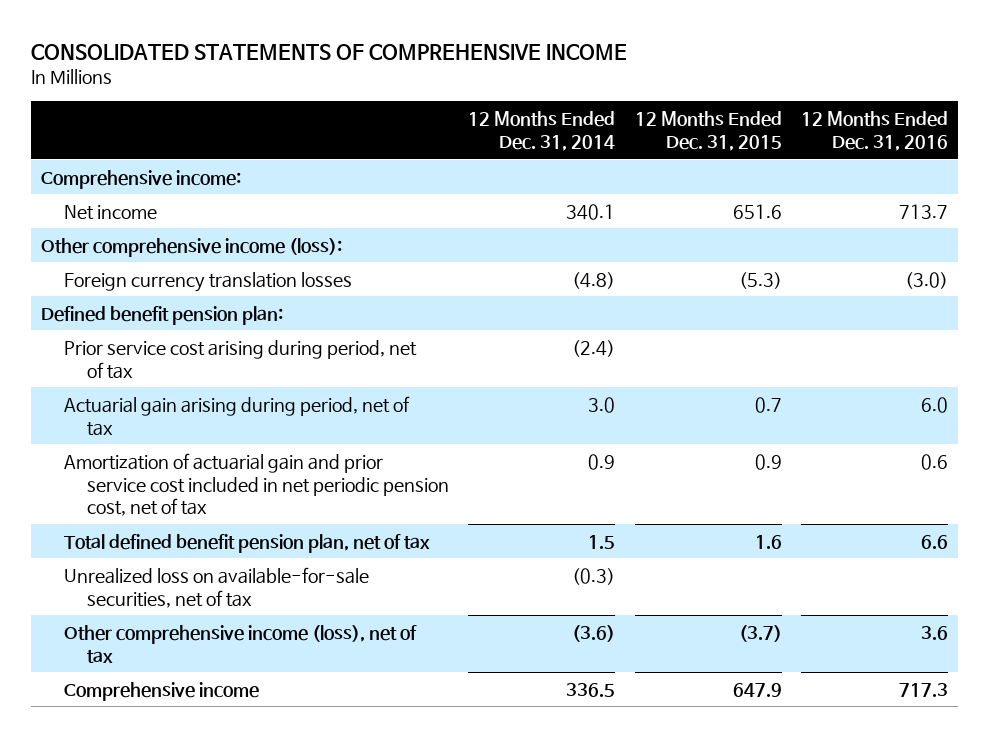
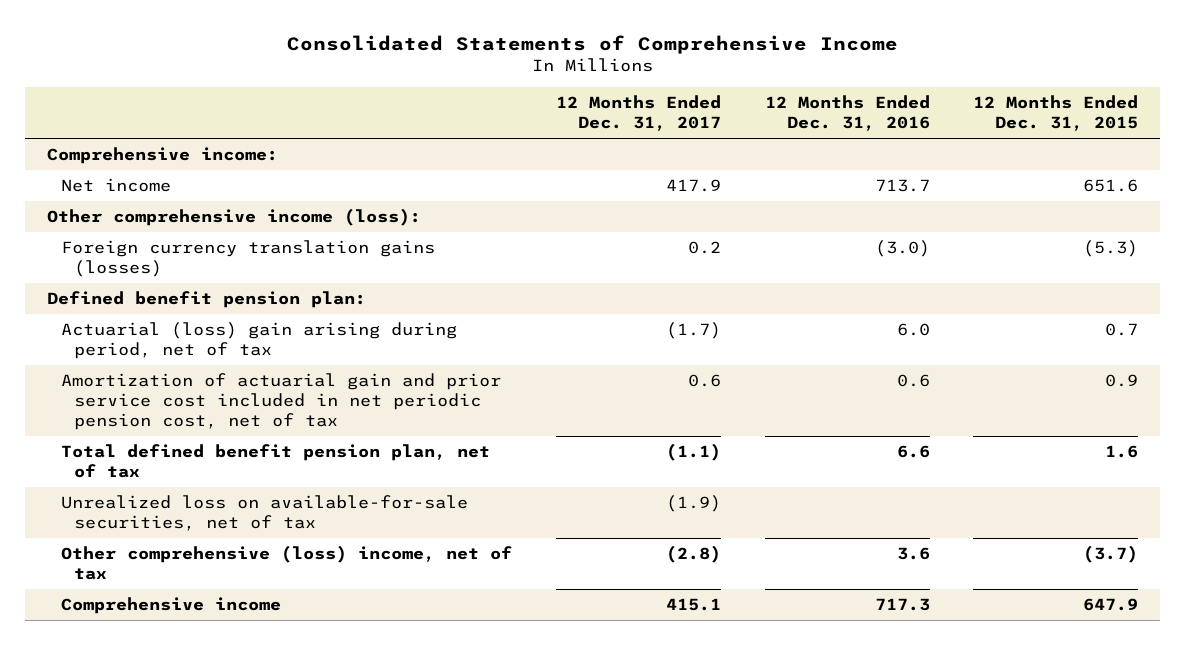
- CONSOLIDATED STATEMENTS OF COMPREHENSIVE INCOME
+ Consolidated Statements of Comprehensive Income
- | 12 Months Ended Dec. 31, 2014 | 12 Months Ended Dec. 31, 2015 | 12 Months Ended Dec. 31, 2016
+ | 12 Months Ended Dec. 31, 2017 | 12 Months Ended Dec. 31, 2016 | 12 Months Ended Dec. 31, 2015
- Foreign currency translation losses | (4.8) | (5.3) | (3.0)
+ Foreign currency translation gains (losses) | 0.2 | (3.0) | (5.3)
- Prior service cost arising during period, net of tax | (2.4) | |
- Actuarial gain arising during period, net of tax | 3.0 | 0.7 | 6.0
+ Actuarial (loss) gain arising during period, net of tax | (1.7) | 6.0 | 0.7
- Other comprehensive income (loss), net of tax | (3.6) | (3.7) | 3.6
+ Other comprehensive (loss) income, net of tax | (2.8) | 3.6 | (3.7)

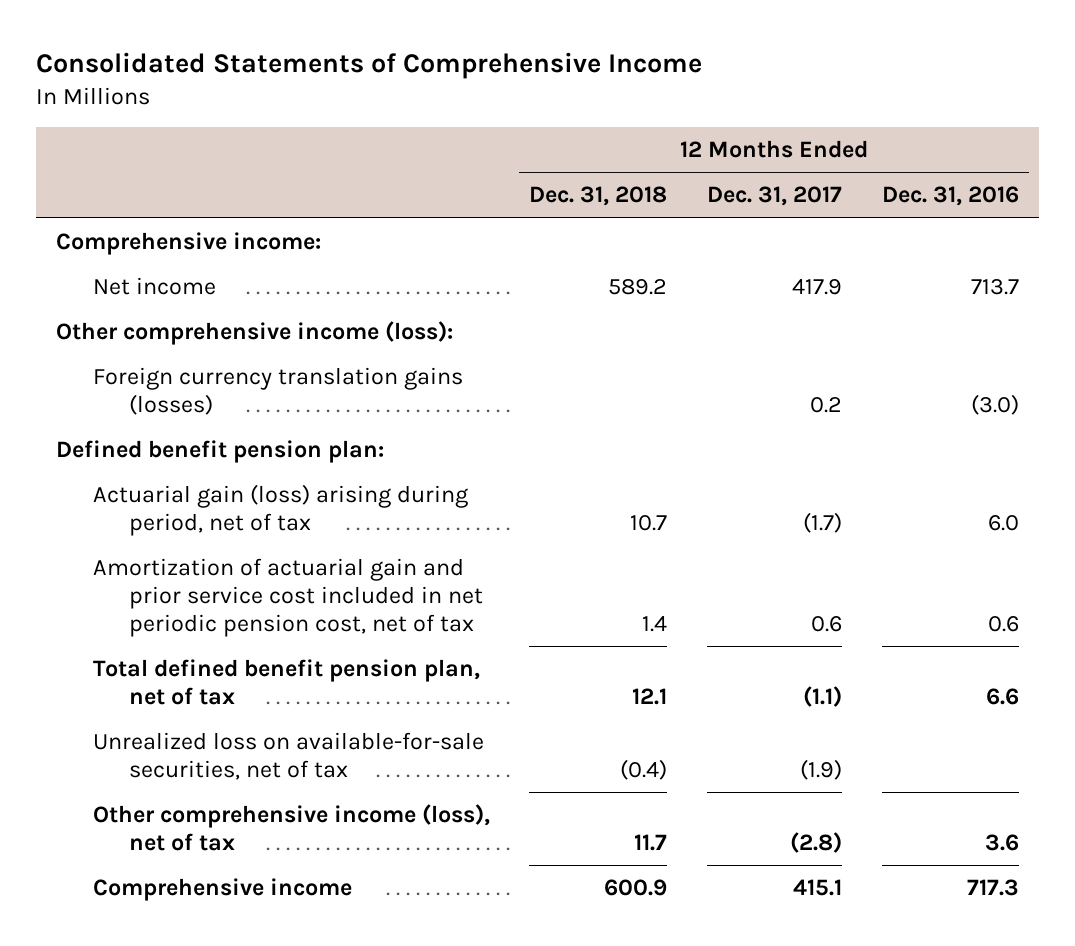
- | 12 Months Ended Dec. 31, 2017 | 12 Months Ended Dec. 31, 2016 | 12 Months Ended Dec. 31, 2015
+ | 12 Months Ended Dec. 31, 2018 | 12 Months Ended Dec. 31, 2017 | 12 Months Ended Dec. 31, 2016
- Actuarial (loss) gain arising during period, net of tax | (1.7) | 6.0 | 0.7
+ Actuarial gain (loss) arising during period, net of tax | 10.7 | (1.7) | 6.0
- Other comprehensive (loss) income, net of tax | (2.8) | 3.6 | (3.7)
+ Other comprehensive income (loss), net of tax | 11.7 | (2.8) | 3.6

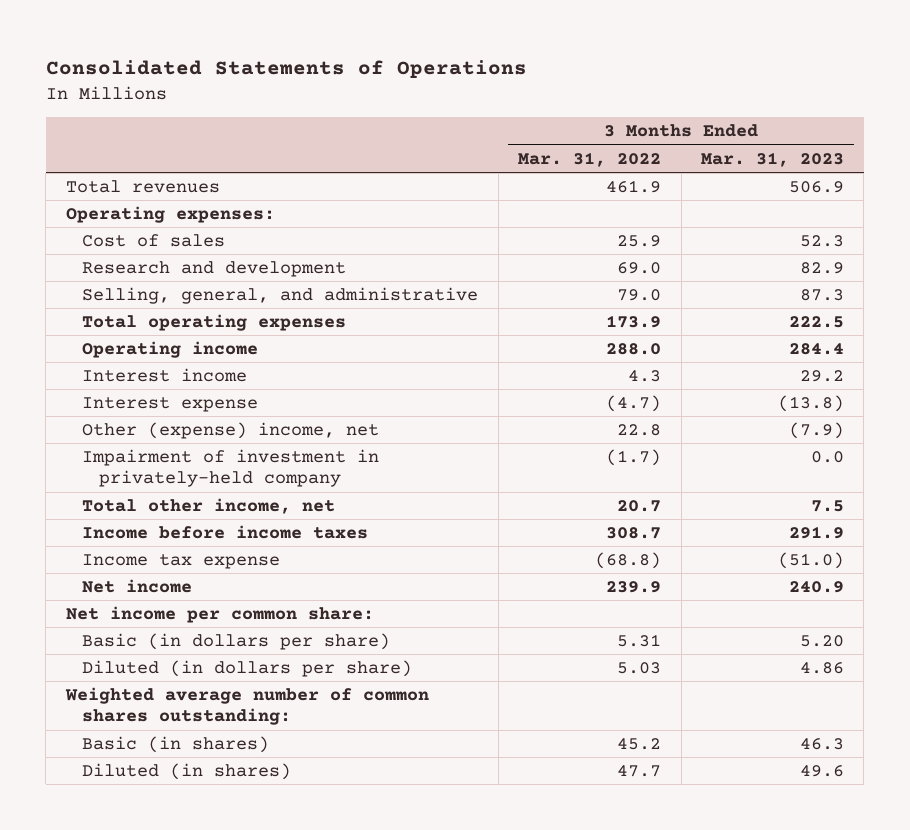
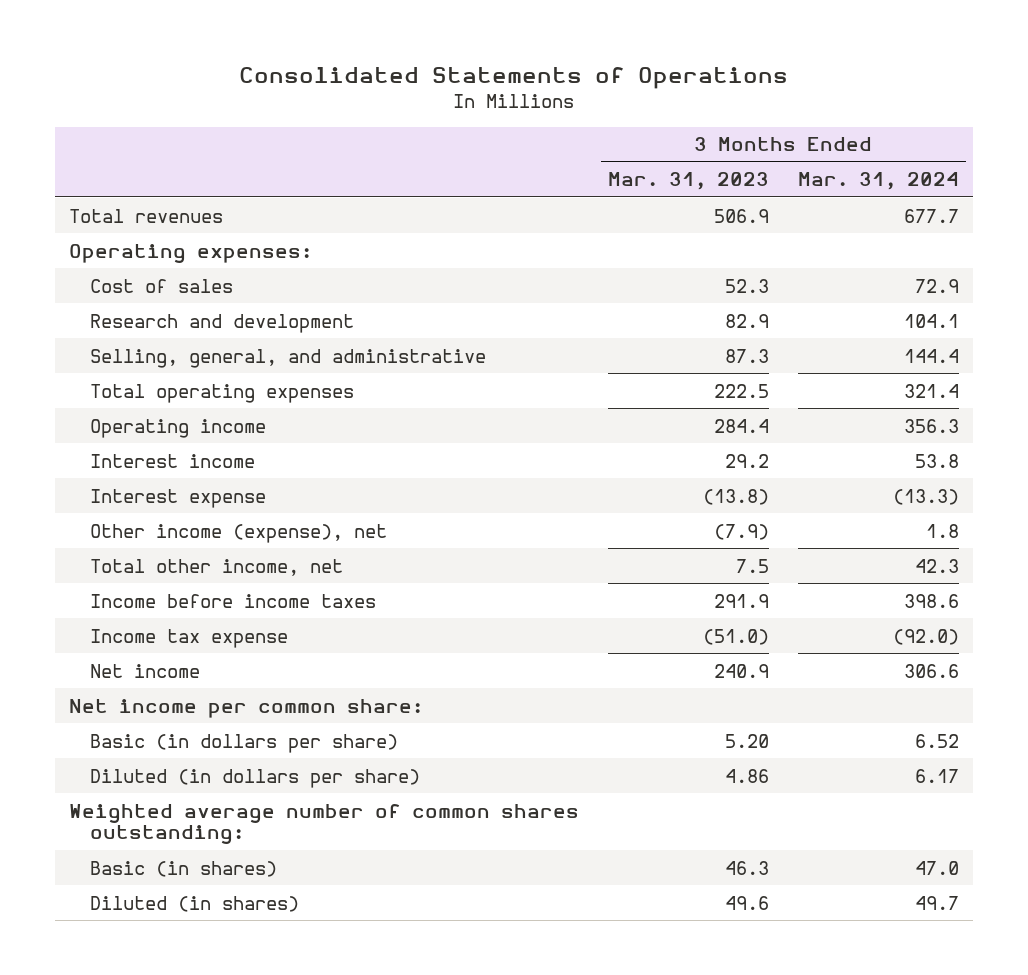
- | 3 Months Ended Mar. 31, 2022 | 3 Months Ended Mar. 31, 2023
+ | 3 Months Ended Mar. 31, 2023 | 3 Months Ended Mar. 31, 2024
- Other (expense) income, net | 22.8 | (7.9)
- Impairment of investment in privately-held company | (1.7) | 0.0
+ Other income (expense), net | (7.9) | 1.8

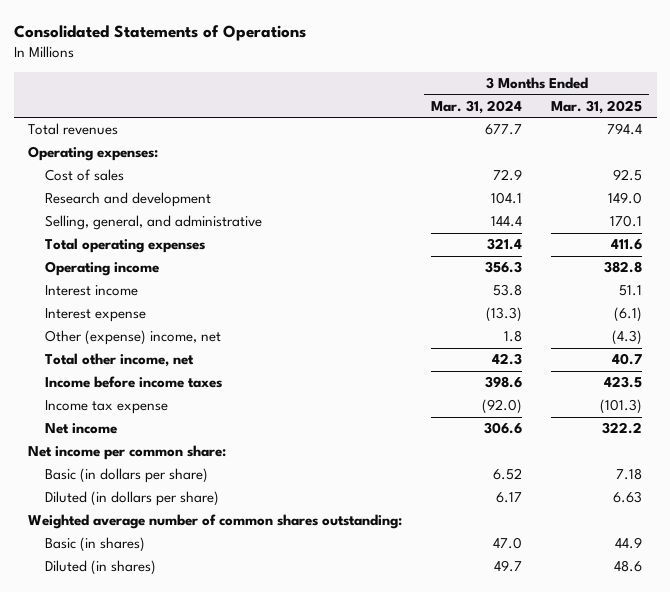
- | 3 Months Ended Mar. 31, 2023 | 3 Months Ended Mar. 31, 2024
+ | 3 Months Ended Mar. 31, 2024 | 3 Months Ended Mar. 31, 2025
- Other income (expense), net | (7.9) | 1.8
+ Other (expense) income, net | 1.8 | (4.3)

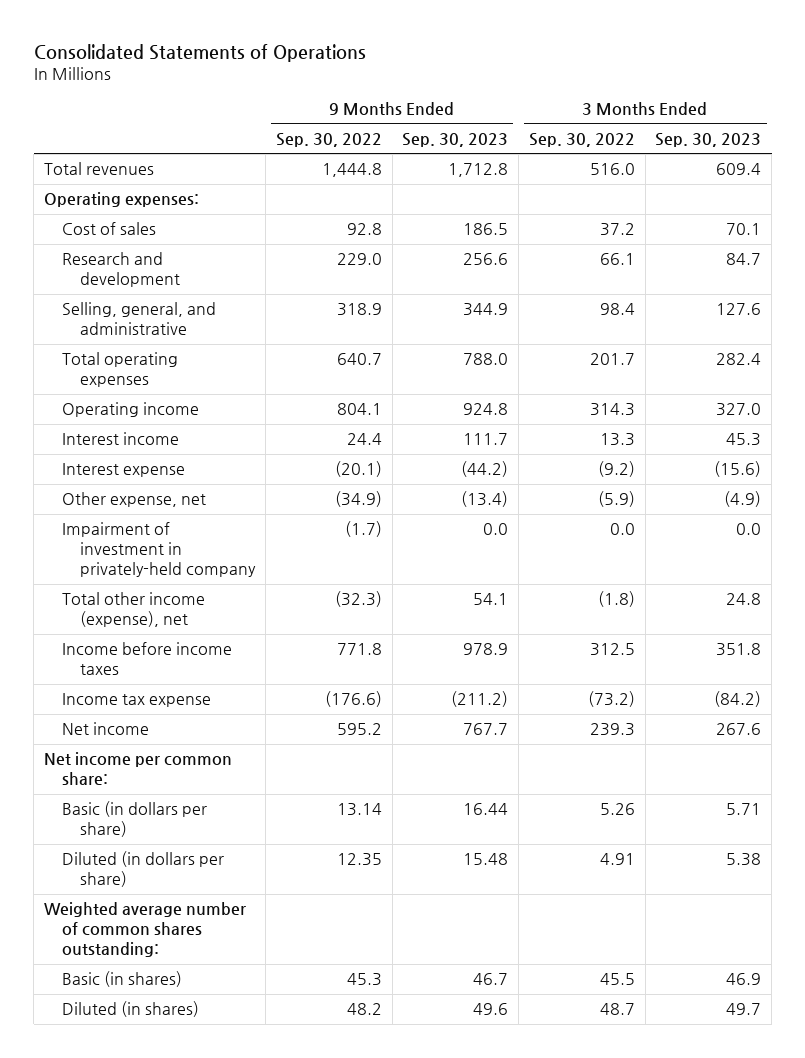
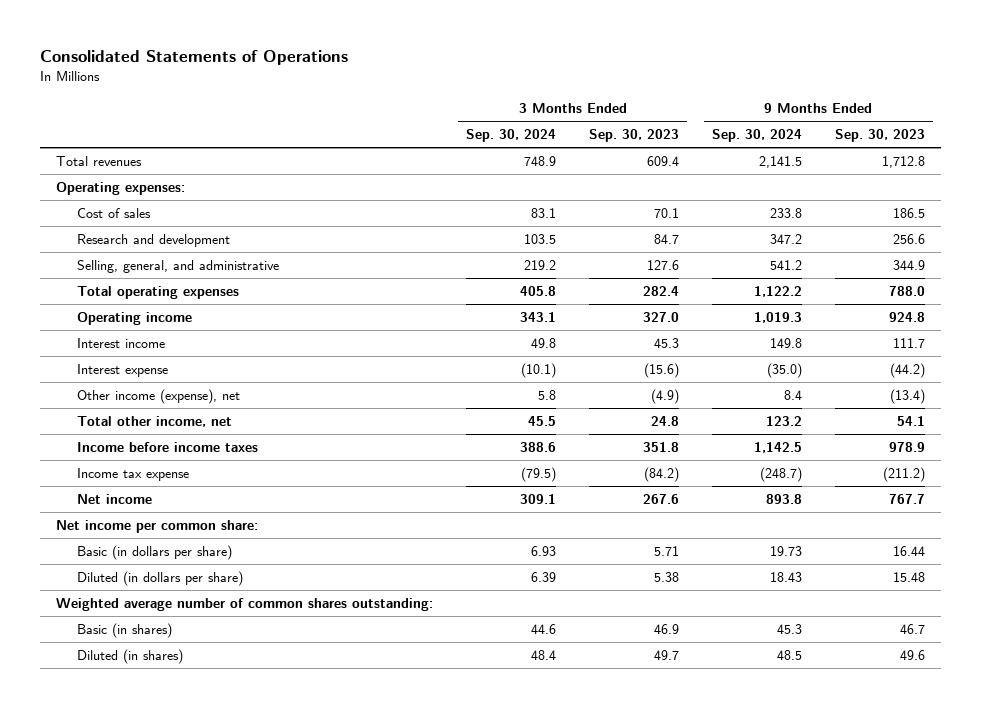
- | 9 Months Ended Sep. 30, 2022 | 9 Months Ended Sep. 30, 2023 | 3 Months Ended Sep. 30, 2022 | 3 Months Ended Sep. 30, 2023
+ | 3 Months Ended Sep. 30, 2024 | 3 Months Ended Sep. 30, 2023 | 9 Months Ended Sep. 30, 2024 | 9 Months Ended Sep. 30, 2023
- Other expense, net | (34.9) | (13.4) | (5.9) | (4.9)
- Impairment of investment in privately-held company | (1.7) | 0.0 | 0.0 | 0.0
- Total other income (expense), net | (32.3) | 54.1 | (1.8) | 24.8
+ Other income (expense), net | 5.8 | (4.9) | 8.4 | (13.4)
+ Total other income, net | 45.5 | 24.8 | 123.2 | 54.1

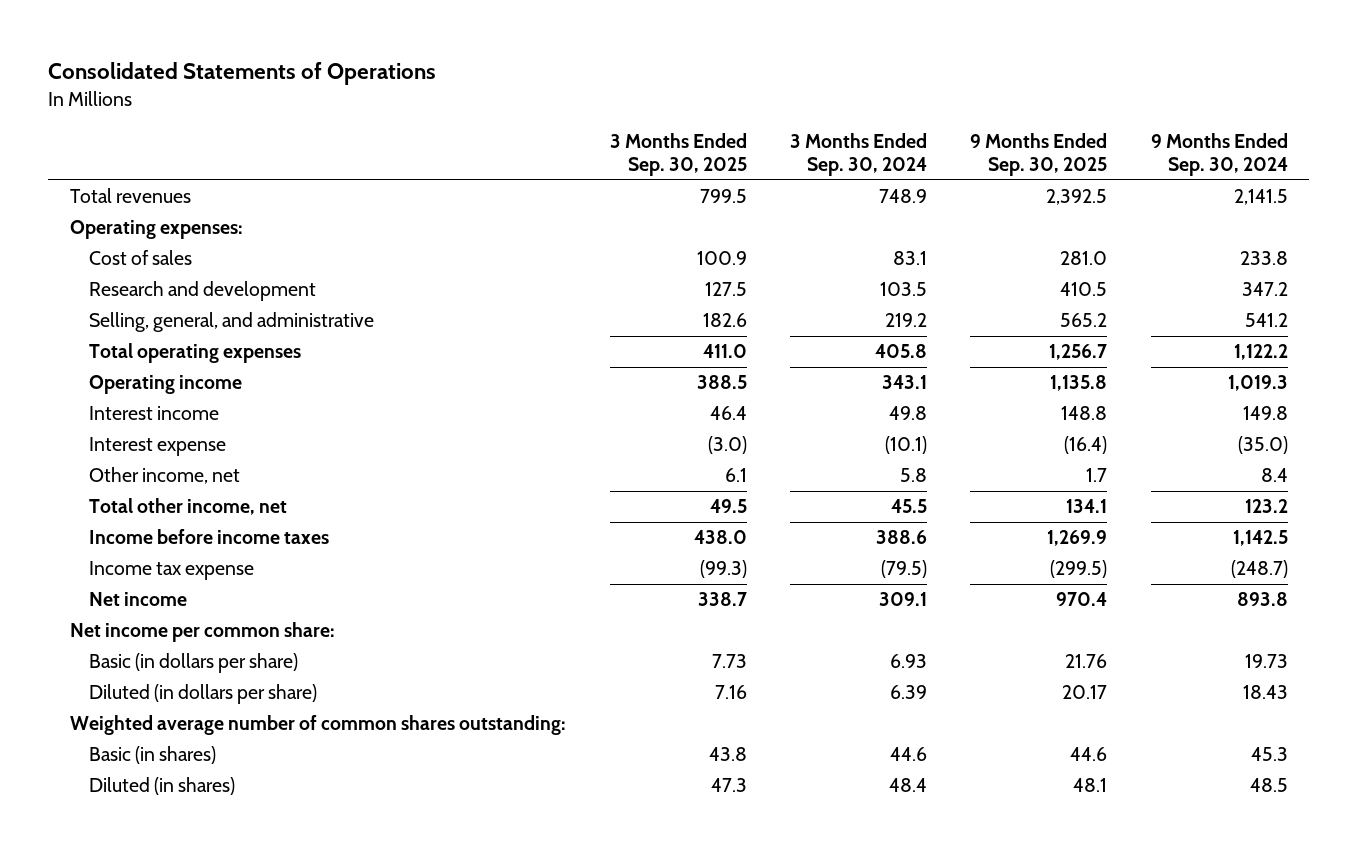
- | 3 Months Ended Sep. 30, 2024 | 3 Months Ended Sep. 30, 2023 | 9 Months Ended Sep. 30, 2024 | 9 Months Ended Sep. 30, 2023
+ | 3 Months Ended Sep. 30, 2025 | 3 Months Ended Sep. 30, 2024 | 9 Months Ended Sep. 30, 2025 | 9 Months Ended Sep. 30, 2024
- Other income (expense), net | 5.8 | (4.9) | 8.4 | (13.4)
+ Other income, net | 6.1 | 5.8 | 1.7 | 8.4

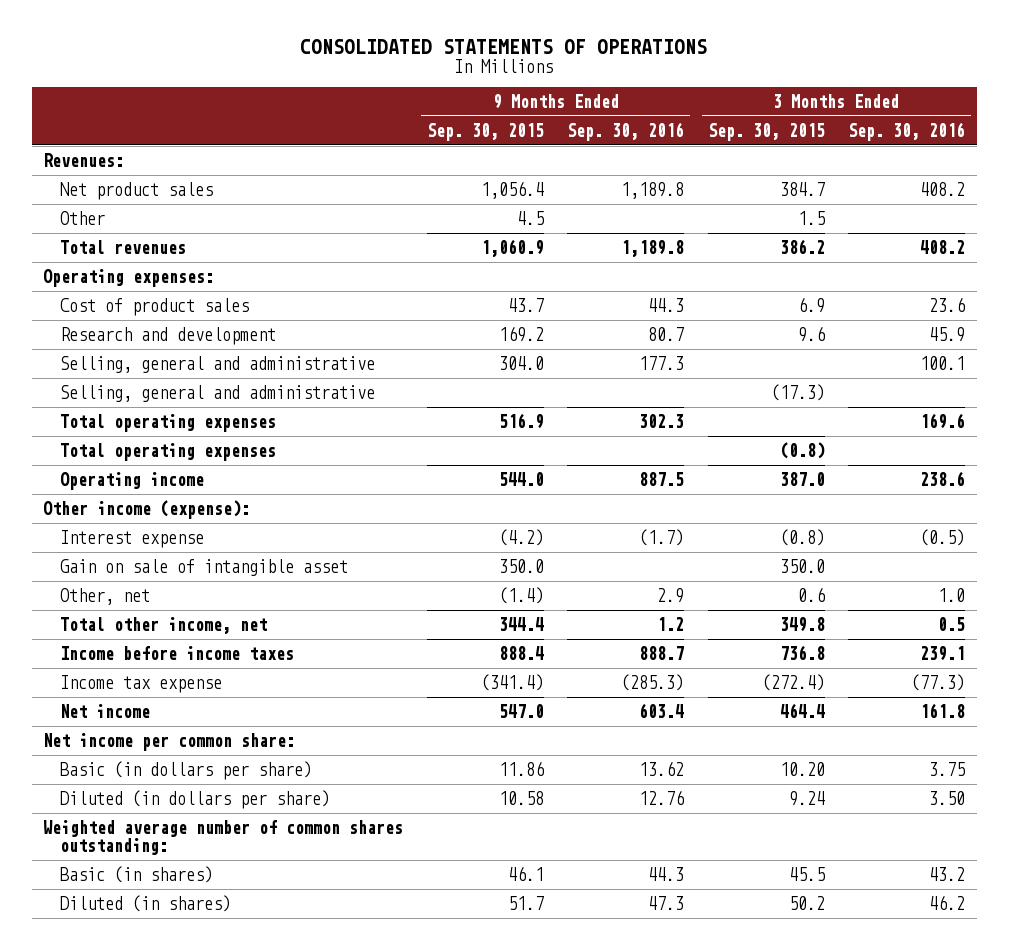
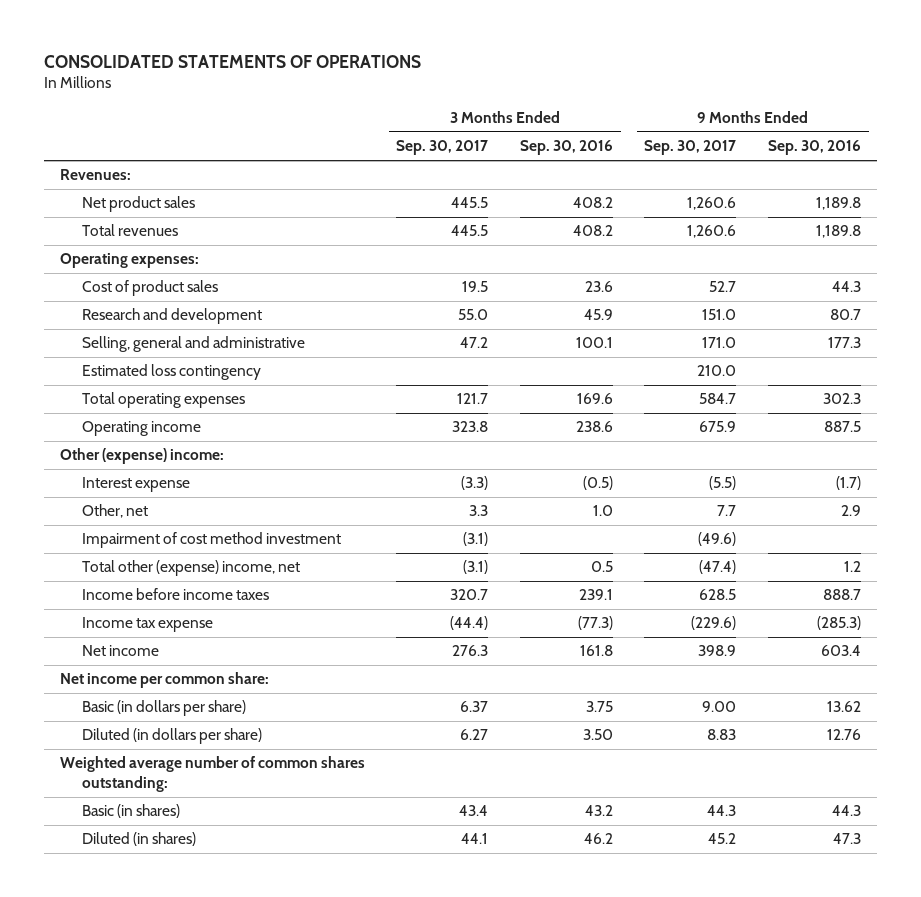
- | 9 Months Ended Sep. 30, 2015 | 9 Months Ended Sep. 30, 2016 | 3 Months Ended Sep. 30, 2015 | 3 Months Ended Sep. 30, 2016
+ | 3 Months Ended Sep. 30, 2017 | 3 Months Ended Sep. 30, 2016 | 9 Months Ended Sep. 30, 2017 | 9 Months Ended Sep. 30, 2016
- Other | 4.5 | | 1.5 |
- Selling, general and administrative | | | (17.3) |
+ Estimated loss contingency | | | 210.0 |
- Total operating expenses | | | (0.8) |
- Other income (expense):
+ Other (expense) income:
- Gain on sale of intangible asset | 350.0 | | 350.0 |
- Total other income, net | 344.4 | 1.2 | 349.8 | 0.5
+ Impairment of cost method investment | (3.1) | | (49.6) |
+ Total other (expense) income, net | (3.1) | 0.5 | (47.4) | 1.2

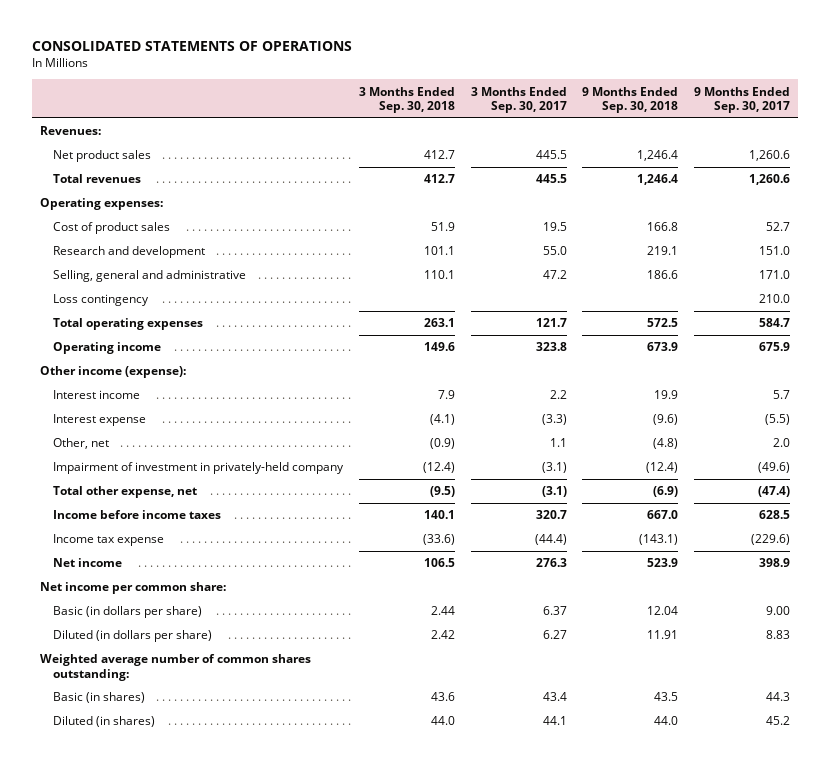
- | 3 Months Ended Sep. 30, 2017 | 3 Months Ended Sep. 30, 2016 | 9 Months Ended Sep. 30, 2017 | 9 Months Ended Sep. 30, 2016
+ | 3 Months Ended Sep. 30, 2018 | 3 Months Ended Sep. 30, 2017 | 9 Months Ended Sep. 30, 2018 | 9 Months Ended Sep. 30, 2017
- Estimated loss contingency | | | 210.0 |
+ Loss contingency | | | | 210.0
- Other (expense) income:
+ Other income (expense):
+ Interest income | 7.9 | 2.2 | 19.9 | 5.7
- Other, net | 3.3 | 1.0 | 7.7 | 2.9
- Impairment of cost method investment | (3.1) | | (49.6) |
- Total other (expense) income, net | (3.1) | 0.5 | (47.4) | 1.2
+ Other, net | (0.9) | 1.1 | (4.8) | 2.0
+ Impairment of investment in privately-held company | (12.4) | (3.1) | (12.4) | (49.6)
+ Total other expense, net | (9.5) | (3.1) | (6.9) | (47.4)

